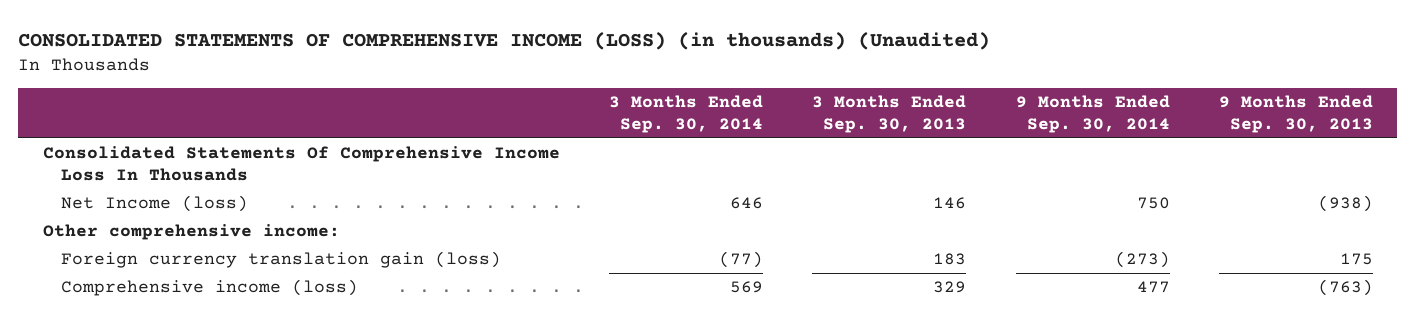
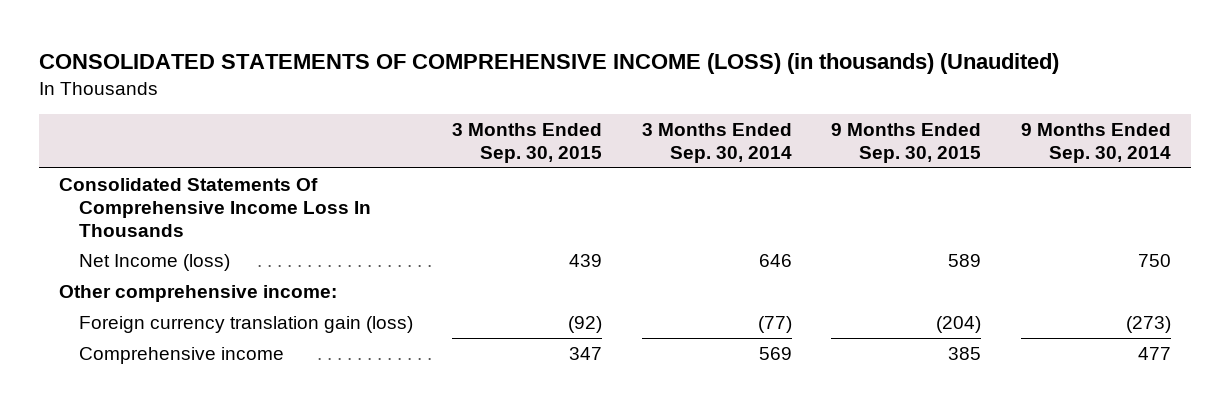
- | 3 Months Ended Sep. 30, 2014 | 3 Months Ended Sep. 30, 2013 | 9 Months Ended Sep. 30, 2014 | 9 Months Ended Sep. 30, 2013
+ | 3 Months Ended Sep. 30, 2015 | 3 Months Ended Sep. 30, 2014 | 9 Months Ended Sep. 30, 2015 | 9 Months Ended Sep. 30, 2014
- Comprehensive income (loss) | 569 | 329 | 477 | (763)
+ Comprehensive income | 347 | 569 | 385 | 477

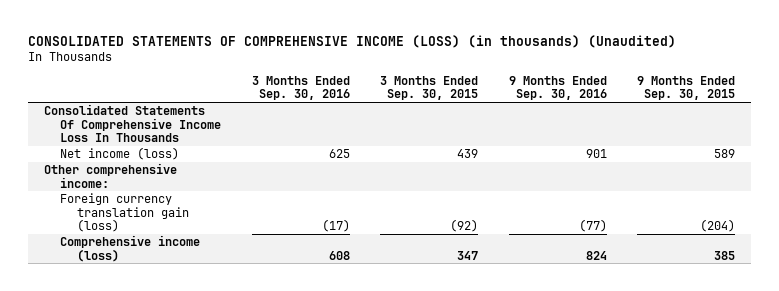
- | 3 Months Ended Sep. 30, 2015 | 3 Months Ended Sep. 30, 2014 | 9 Months Ended Sep. 30, 2015 | 9 Months Ended Sep. 30, 2014
+ | 3 Months Ended Sep. 30, 2016 | 3 Months Ended Sep. 30, 2015 | 9 Months Ended Sep. 30, 2016 | 9 Months Ended Sep. 30, 2015
- Net Income (loss) | 439 | 646 | 589 | 750
+ Net income (loss) | 625 | 439 | 901 | 589
- Comprehensive income | 347 | 569 | 385 | 477
+ Comprehensive income (loss) | 608 | 347 | 824 | 385

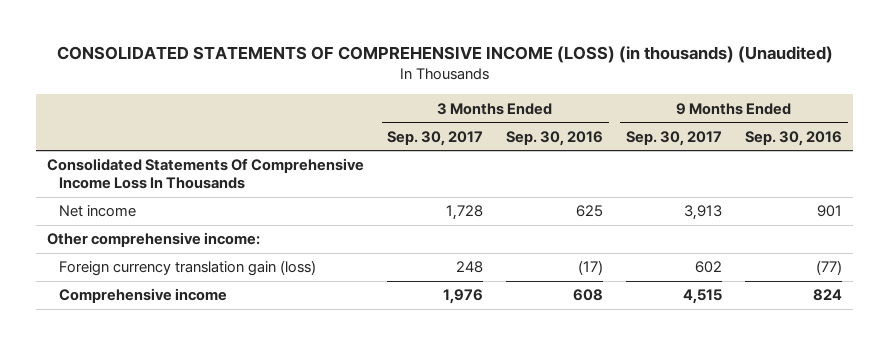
- | 3 Months Ended Sep. 30, 2016 | 3 Months Ended Sep. 30, 2015 | 9 Months Ended Sep. 30, 2016 | 9 Months Ended Sep. 30, 2015
+ | 3 Months Ended Sep. 30, 2017 | 3 Months Ended Sep. 30, 2016 | 9 Months Ended Sep. 30, 2017 | 9 Months Ended Sep. 30, 2016
- Net income (loss) | 625 | 439 | 901 | 589
+ Net income | 1,728 | 625 | 3,913 | 901
- Comprehensive income (loss) | 608 | 347 | 824 | 385
+ Comprehensive income | 1,976 | 608 | 4,515 | 824

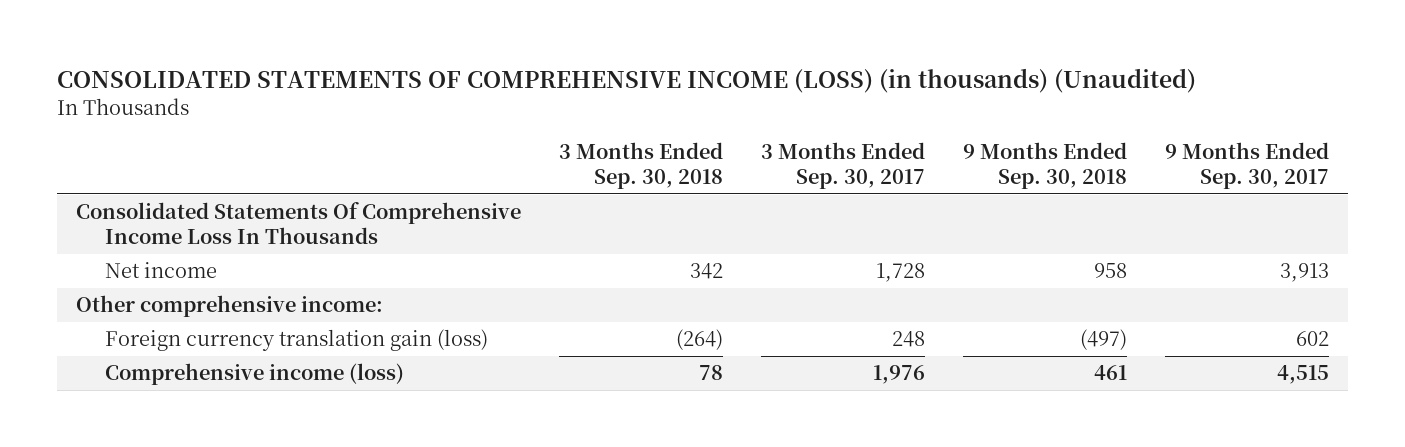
- | 3 Months Ended Sep. 30, 2017 | 3 Months Ended Sep. 30, 2016 | 9 Months Ended Sep. 30, 2017 | 9 Months Ended Sep. 30, 2016
+ | 3 Months Ended Sep. 30, 2018 | 3 Months Ended Sep. 30, 2017 | 9 Months Ended Sep. 30, 2018 | 9 Months Ended Sep. 30, 2017
- Comprehensive income | 1,976 | 608 | 4,515 | 824
+ Comprehensive income (loss) | 78 | 1,976 | 461 | 4,515

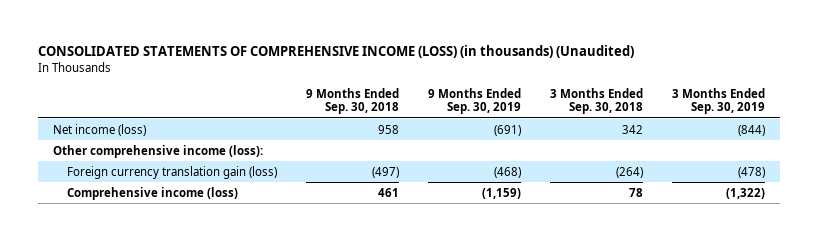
- | 3 Months Ended Sep. 30, 2018 | 3 Months Ended Sep. 30, 2017 | 9 Months Ended Sep. 30, 2018 | 9 Months Ended Sep. 30, 2017
+ | 9 Months Ended Sep. 30, 2018 | 9 Months Ended Sep. 30, 2019 | 3 Months Ended Sep. 30, 2018 | 3 Months Ended Sep. 30, 2019
- Consolidated Statements Of Comprehensive Income Loss In Thousands
- Net income | 342 | 1,728 | 958 | 3,913
- Other comprehensive income:
+ Net income (loss) | 958 | (691) | 342 | (844)
+ Other comprehensive income (loss):

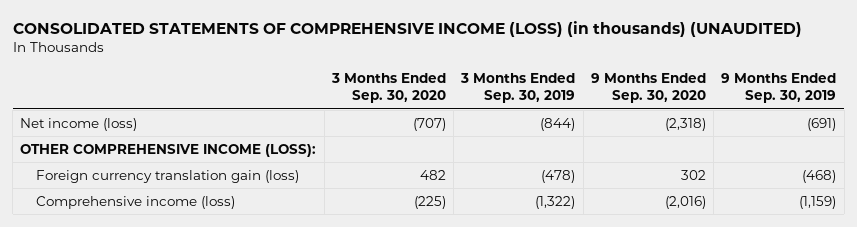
- CONSOLIDATED STATEMENTS OF COMPREHENSIVE INCOME (LOSS) (in thousands) (Unaudited)
+ CONSOLIDATED STATEMENTS OF COMPREHENSIVE INCOME (LOSS) (in thousands) (UNAUDITED)
- | 9 Months Ended Sep. 30, 2018 | 9 Months Ended Sep. 30, 2019 | 3 Months Ended Sep. 30, 2018 | 3 Months Ended Sep. 30, 2019
+ | 3 Months Ended Sep. 30, 2020 | 3 Months Ended Sep. 30, 2019 | 9 Months Ended Sep. 30, 2020 | 9 Months Ended Sep. 30, 2019
- Other comprehensive income (loss):
+ OTHER COMPREHENSIVE INCOME (LOSS):

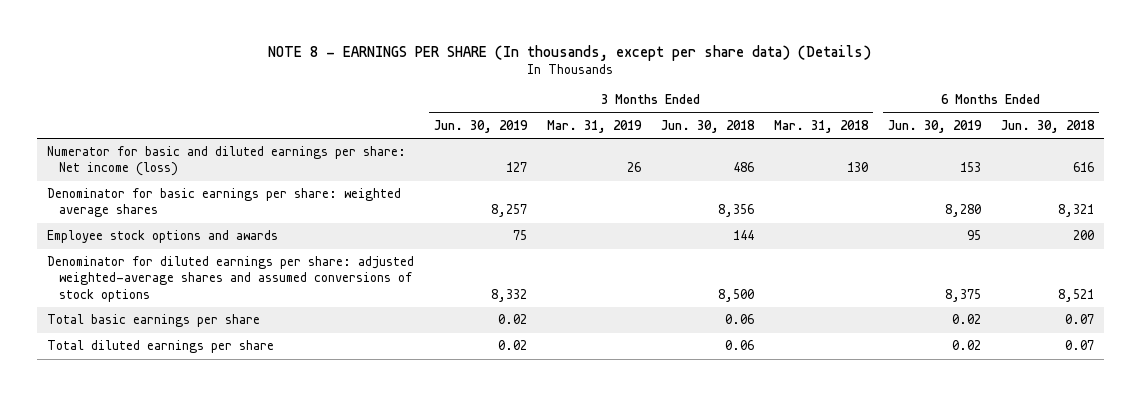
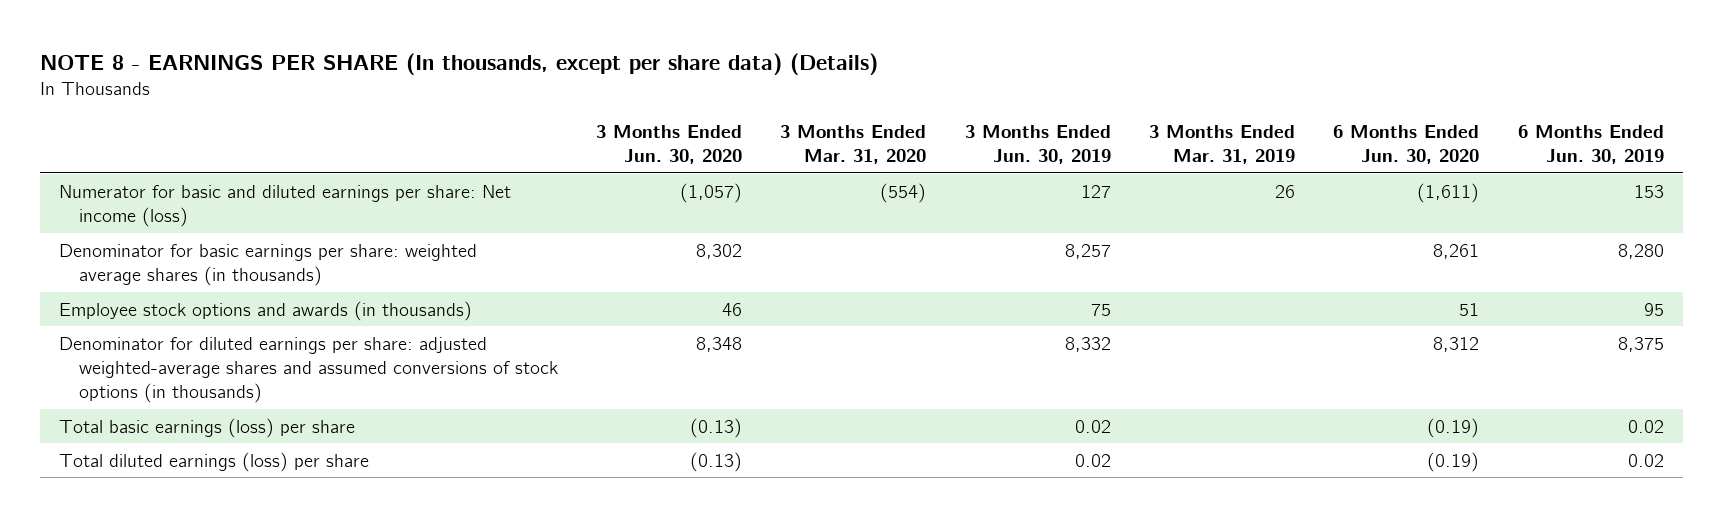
- | 3 Months Ended Jun. 30, 2019 | 3 Months Ended Mar. 31, 2019 | 3 Months Ended Jun. 30, 2018 | 3 Months Ended Mar. 31, 2018 | 6 Months Ended Jun. 30, 2019 | 6 Months Ended Jun. 30, 2018
+ | 3 Months Ended Jun. 30, 2020 | 3 Months Ended Mar. 31, 2020 | 3 Months Ended Jun. 30, 2019 | 3 Months Ended Mar. 31, 2019 | 6 Months Ended Jun. 30, 2020 | 6 Months Ended Jun. 30, 2019
- Denominator for basic earnings per share: weighted average shares | 8,257 | | 8,356 | | 8,280 | 8,321
- Employee stock options and awards | 75 | | 144 | | 95 | 200
- Denominator for diluted earnings per share: adjusted weighted-average shares and assumed conversions of stock options | 8,332 | | 8,500 | | 8,375 | 8,521
- Total basic earnings per share | 0.02 | | 0.06 | | 0.02 | 0.07
- Total diluted earnings per share | 0.02 | | 0.06 | | 0.02 | 0.07
+ Denominator for basic earnings per share: weighted average shares (in thousands) | 8,302 | | 8,257 | | 8,261 | 8,280
+ Employee stock options and awards (in thousands) | 46 | | 75 | | 51 | 95
+ Denominator for diluted earnings per share: adjusted weighted-average shares and assumed conversions of stock options (in thousands) | 8,348 | | 8,332 | | 8,312 | 8,375
+ Total basic earnings (loss) per share | (0.13) | | 0.02 | | (0.19) | 0.02
+ Total diluted earnings (loss) per share | (0.13) | | 0.02 | | (0.19) | 0.02

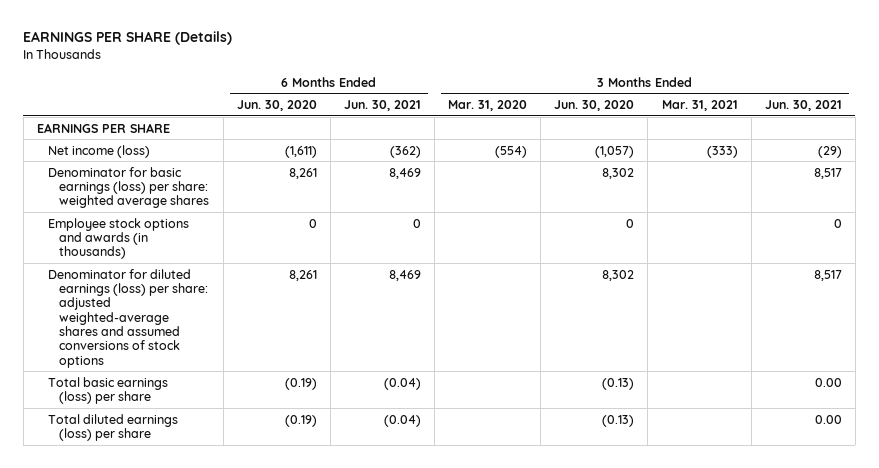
- NOTE 8 - EARNINGS PER SHARE (In thousands, except per share data) (Details)
+ EARNINGS PER SHARE (Details)
- | 3 Months Ended Jun. 30, 2020 | 3 Months Ended Mar. 31, 2020 | 3 Months Ended Jun. 30, 2019 | 3 Months Ended Mar. 31, 2019 | 6 Months Ended Jun. 30, 2020 | 6 Months Ended Jun. 30, 2019
+ | 6 Months Ended Jun. 30, 2020 | 6 Months Ended Jun. 30, 2021 | 3 Months Ended Mar. 31, 2020 | 3 Months Ended Jun. 30, 2020 | 3 Months Ended Mar. 31, 2021 | 3 Months Ended Jun. 30, 2021
- Numerator for basic and diluted earnings per share: Net income (loss) | (1,057) | (554) | 127 | 26 | (1,611) | 153
- Denominator for basic earnings per share: weighted average shares (in thousands) | 8,302 | | 8,257 | | 8,261 | 8,280
- Employee stock options and awards (in thousands) | 46 | | 75 | | 51 | 95
- Denominator for diluted earnings per share: adjusted weighted-average shares and assumed conversions of stock options (in thousands) | 8,348 | | 8,332 | | 8,312 | 8,375
+ EARNINGS PER SHARE
+ Net income (loss) | (1,611) | (362) | (554) | (1,057) | (333) | (29)
+ Denominator for basic earnings (loss) per share: weighted average shares | 8,261 | 8,469 | | 8,302 | | 8,517
+ Employee stock options and awards (in thousands) | 0 | 0 | | 0 | | 0
+ Denominator for diluted earnings (loss) per share: adjusted weighted-average shares and assumed conversions of stock options | 8,261 | 8,469 | | 8,302 | | 8,517

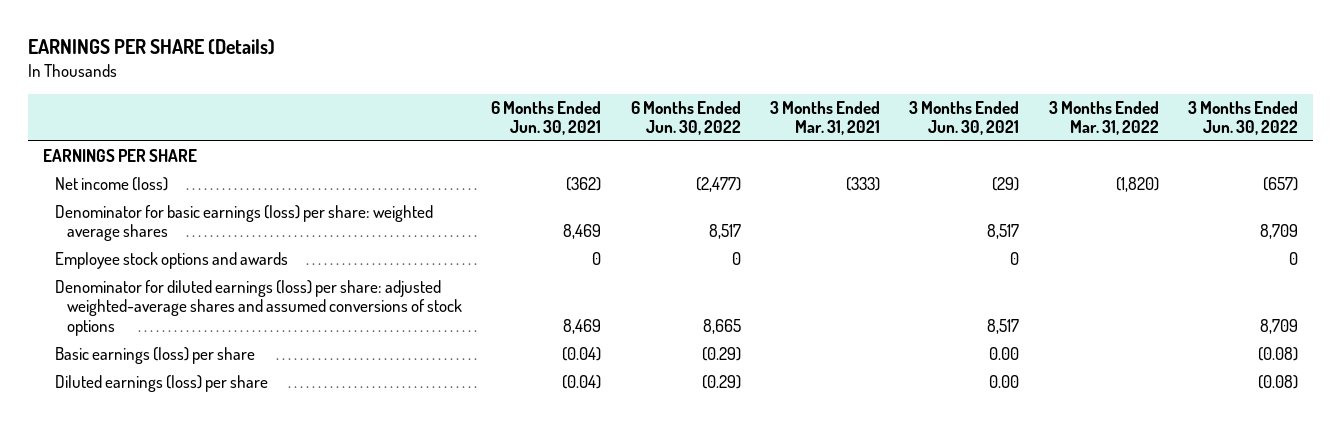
- | 6 Months Ended Jun. 30, 2020 | 6 Months Ended Jun. 30, 2021 | 3 Months Ended Mar. 31, 2020 | 3 Months Ended Jun. 30, 2020 | 3 Months Ended Mar. 31, 2021 | 3 Months Ended Jun. 30, 2021
+ | 6 Months Ended Jun. 30, 2021 | 6 Months Ended Jun. 30, 2022 | 3 Months Ended Mar. 31, 2021 | 3 Months Ended Jun. 30, 2021 | 3 Months Ended Mar. 31, 2022 | 3 Months Ended Jun. 30, 2022
- Employee stock options and awards (in thousands) | 0 | 0 | | 0 | | 0
+ Employee stock options and awards | 0 | 0 | | 0 | | 0
- Total basic earnings (loss) per share | (0.19) | (0.04) | | (0.13) | | 0.00
- Total diluted earnings (loss) per share | (0.19) | (0.04) | | (0.13) | | 0.00
+ Basic earnings (loss) per share | (0.04) | (0.29) | | 0.00 | | (0.08)
+ Diluted earnings (loss) per share | (0.04) | (0.29) | | 0.00 | | (0.08)

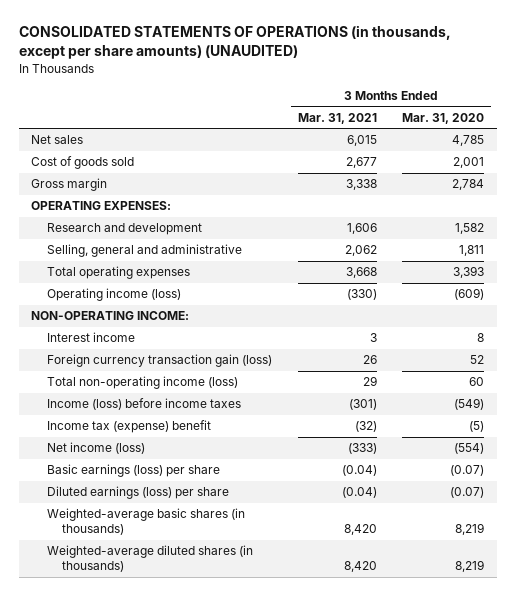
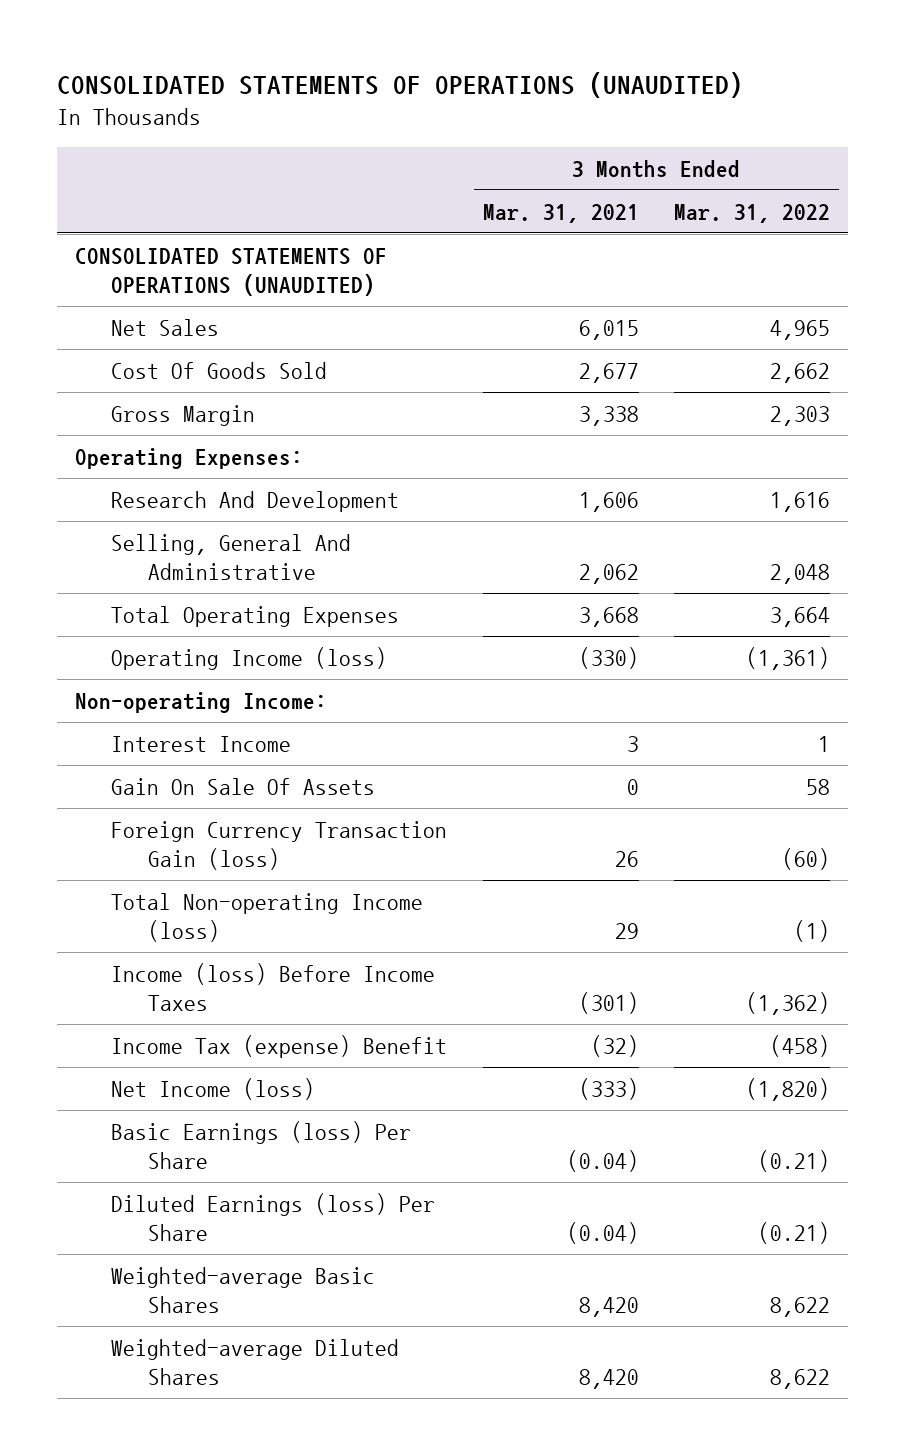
- CONSOLIDATED STATEMENTS OF OPERATIONS (in thousands, except per share amounts) (UNAUDITED)
+ CONSOLIDATED STATEMENTS OF OPERATIONS (UNAUDITED)
- | 3 Months Ended Mar. 31, 2021 | 3 Months Ended Mar. 31, 2020
+ | 3 Months Ended Mar. 31, 2021 | 3 Months Ended Mar. 31, 2022
- Net sales | 6,015 | 4,785
- Cost of goods sold | 2,677 | 2,001
- Gross margin | 3,338 | 2,784
- OPERATING EXPENSES:
- Research and development | 1,606 | 1,582
- Selling, general and administrative | 2,062 | 1,811
- Total operating expenses | 3,668 | 3,393
- Operating income (loss) | (330) | (609)
- NON-OPERATING INCOME:
- Interest income | 3 | 8
- Foreign currency transaction gain (loss) | 26 | 52
- Total non-operating income (loss) | 29 | 60
- Income (loss) before income taxes | (301) | (549)
- Income tax (expense) benefit | (32) | (5)
- Net income (loss) | (333) | (554)
- Basic earnings (loss) per share | (0.04) | (0.07)
- Diluted earnings (loss) per share | (0.04) | (0.07)
- Weighted-average basic shares (in thousands) | 8,420 | 8,219
- Weighted-average diluted shares (in thousands) | 8,420 | 8,219
+ CONSOLIDATED STATEMENTS OF OPERATIONS (UNAUDITED)
+ Net Sales | 6,015 | 4,965
+ Cost Of Goods Sold | 2,677 | 2,662
+ Gross Margin | 3,338 | 2,303
+ Operating Expenses:
+ Research And Development | 1,606 | 1,616
+ Selling, General And Administrative | 2,062 | 2,048
+ Total Operating Expenses | 3,668 | 3,664
+ Operating Income (loss) | (330) | (1,361)
+ Non-operating Income:
+ Interest Income | 3 | 1
+ Gain On Sale Of Assets | 0 | 58
+ Foreign Currency Transaction Gain (loss) | 26 | (60)
+ Total Non-operating Income (loss) | 29 | (1)
+ Income (loss) Before Income Taxes | (301) | (1,362)
+ Income Tax (expense) Benefit | (32) | (458)
+ Net Income (loss) | (333) | (1,820)
+ Basic Earnings (loss) Per Share | (0.04) | (0.21)
+ Diluted Earnings (loss) Per Share | (0.04) | (0.21)
+ Weighted-average Basic Shares | 8,420 | 8,622
+ Weighted-average Diluted Shares | 8,420 | 8,622

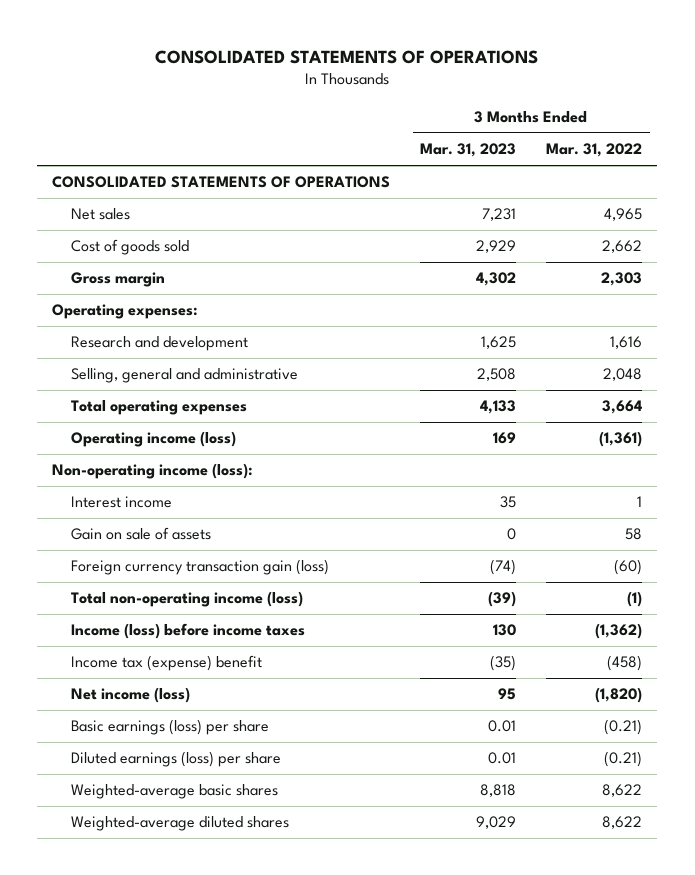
- CONSOLIDATED STATEMENTS OF OPERATIONS (UNAUDITED)
+ CONSOLIDATED STATEMENTS OF OPERATIONS
- | 3 Months Ended Mar. 31, 2021 | 3 Months Ended Mar. 31, 2022
+ | 3 Months Ended Mar. 31, 2023 | 3 Months Ended Mar. 31, 2022
- CONSOLIDATED STATEMENTS OF OPERATIONS (UNAUDITED)
- Net Sales | 6,015 | 4,965
- Cost Of Goods Sold | 2,677 | 2,662
- Gross Margin | 3,338 | 2,303
- Operating Expenses:
- Research And Development | 1,606 | 1,616
- Selling, General And Administrative | 2,062 | 2,048
- Total Operating Expenses | 3,668 | 3,664
- Operating Income (loss) | (330) | (1,361)
- Non-operating Income:
- Interest Income | 3 | 1
- Gain On Sale Of Assets | 0 | 58
- Foreign Currency Transaction Gain (loss) | 26 | (60)
- Total Non-operating Income (loss) | 29 | (1)
- Income (loss) Before Income Taxes | (301) | (1,362)
- Income Tax (expense) Benefit | (32) | (458)
- Net Income (loss) | (333) | (1,820)
- Basic Earnings (loss) Per Share | (0.04) | (0.21)
- Diluted Earnings (loss) Per Share | (0.04) | (0.21)
- Weighted-average Basic Shares | 8,420 | 8,622
- Weighted-average Diluted Shares | 8,420 | 8,622
+ CONSOLIDATED STATEMENTS OF OPERATIONS
+ Net sales | 7,231 | 4,965
+ Cost of goods sold | 2,929 | 2,662
+ Gross margin | 4,302 | 2,303
+ Operating expenses:
+ Research and development | 1,625 | 1,616
+ Selling, general and administrative | 2,508 | 2,048
+ Total operating expenses | 4,133 | 3,664
+ Operating income (loss) | 169 | (1,361)
+ Non-operating income (loss):
+ Interest income | 35 | 1
+ Gain on sale of assets | 0 | 58
+ Foreign currency transaction gain (loss) | (74) | (60)
+ Total non-operating income (loss) | (39) | (1)
+ Income (loss) before income taxes | 130 | (1,362)
+ Income tax (expense) benefit | (35) | (458)
+ Net income (loss) | 95 | (1,820)
+ Basic earnings (loss) per share | 0.01 | (0.21)
+ Diluted earnings (loss) per share | 0.01 | (0.21)
+ Weighted-average basic shares | 8,818 | 8,622
+ Weighted-average diluted shares | 9,029 | 8,622

